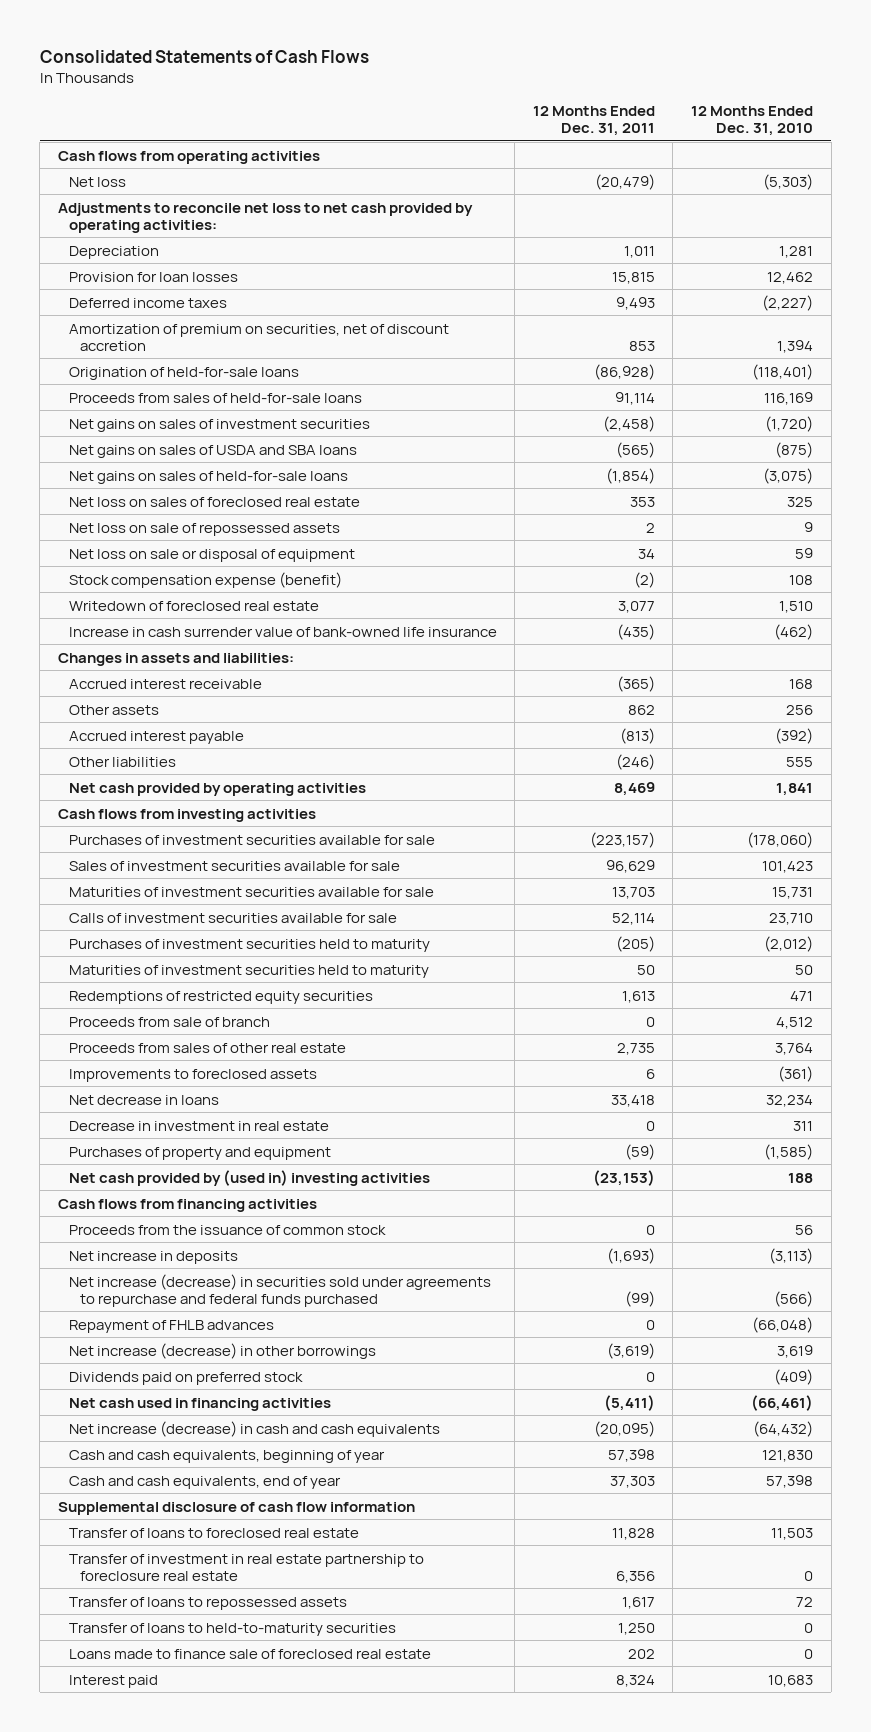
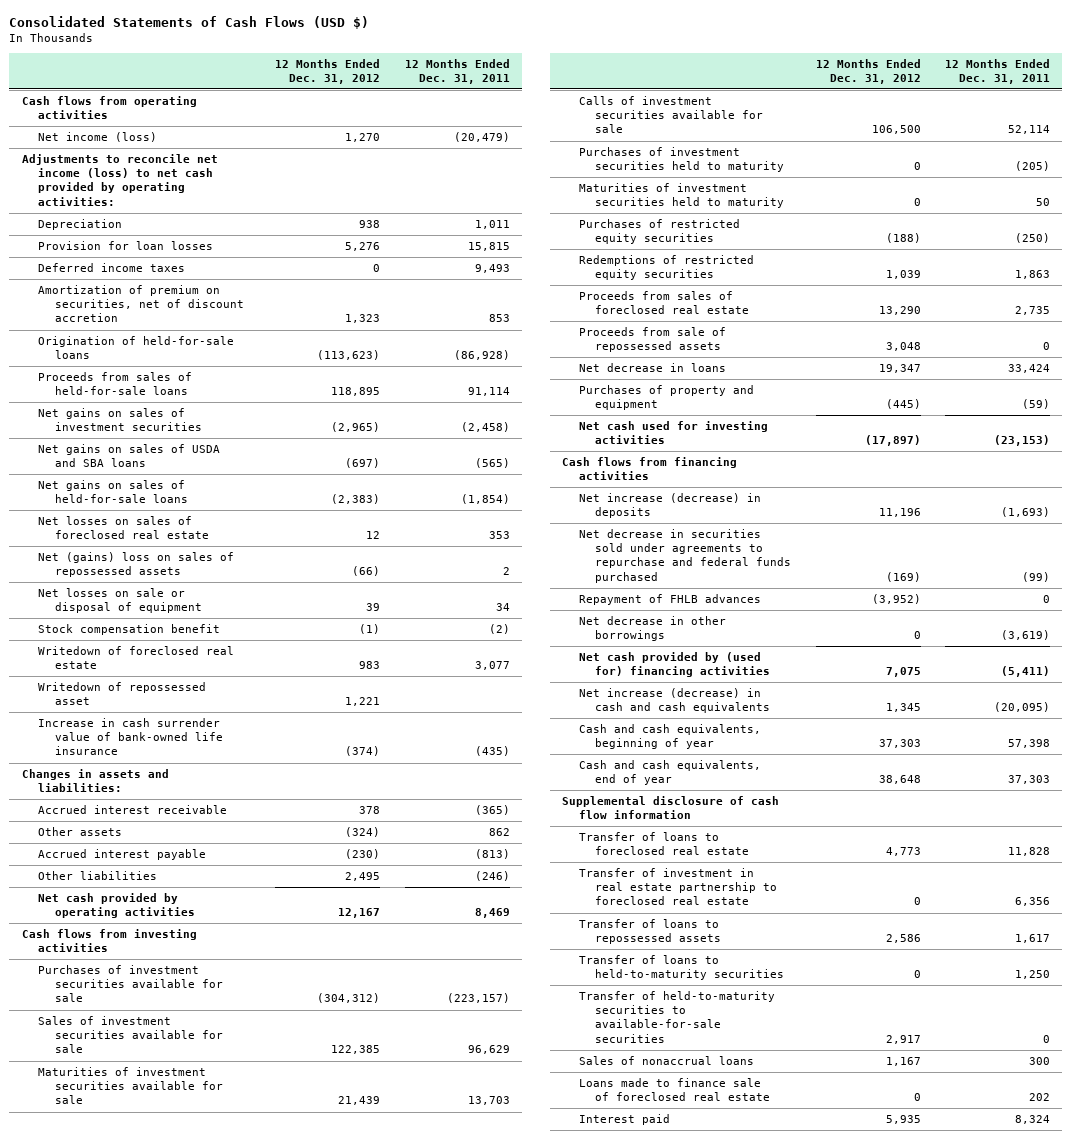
- Consolidated Statements of Cash Flows
+ Consolidated Statements of Cash Flows (USD $)
- | 12 Months Ended Dec. 31, 2011 | 12 Months Ended Dec. 31, 2010
+ | 12 Months Ended Dec. 31, 2012 | 12 Months Ended Dec. 31, 2011
- Net loss | (20,479) | (5,303)
- Adjustments to reconcile net loss to net cash provided by operating activities:
+ Net income (loss) | 1,270 | (20,479)
+ Adjustments to reconcile net income (loss) to net cash provided by operating activities:
- Net loss on sales of foreclosed real estate | 353 | 325
- Net loss on sale of repossessed assets | 2 | 9
- Net loss on sale or disposal of equipment | 34 | 59
- Stock compensation expense (benefit) | (2) | 108
+ Net losses on sales of foreclosed real estate | 12 | 353
+ Net (gains) loss on sales of repossessed assets | (66) | 2
+ Net losses on sale or disposal of equipment | 39 | 34
+ Stock compensation benefit | (1) | (2)
+ Writedown of repossessed asset | 1,221 |
- Redemptions of restricted equity securities | 1,613 | 471
- Proceeds from sale of branch | 0 | 4,512
- Proceeds from sales of other real estate | 2,735 | 3,764
- Improvements to foreclosed assets | 6 | (361)
- Net decrease in loans | 33,418 | 32,234
- Decrease in investment in real estate | 0 | 311
+ Purchases of restricted equity securities | (188) | (250)
+ Redemptions of restricted equity securities | 1,039 | 1,863
+ Proceeds from sales of foreclosed real estate | 13,290 | 2,735
+ Proceeds from sale of repossessed assets | 3,048 | 0
+ Net decrease in loans | 19,347 | 33,424
- Net cash provided by (used in) investing activities | (23,153) | 188
+ Net cash used for investing activities | (17,897) | (23,153)
- Proceeds from the issuance of common stock | 0 | 56
- Net increase in deposits | (1,693) | (3,113)
- Net increase (decrease) in securities sold under agreements to repurchase and federal funds purchased | (99) | (566)
+ Net increase (decrease) in deposits | 11,196 | (1,693)
+ Net decrease in securities sold under agreements to repurchase and federal funds purchased | (169) | (99)
- Net increase (decrease) in other borrowings | (3,619) | 3,619
- Dividends paid on preferred stock | 0 | (409)
- Net cash used in financing activities | (5,411) | (66,461)
+ Net decrease in other borrowings | 0 | (3,619)
+ Net cash provided by (used for) financing activities | 7,075 | (5,411)
- Transfer of investment in real estate partnership to foreclosure real estate | 6,356 | 0
+ Transfer of investment in real estate partnership to foreclosed real estate | 0 | 6,356
+ Transfer of held-to-maturity securities to available-for-sale securities | 2,917 | 0
+ Sales of nonaccrual loans | 1,167 | 300

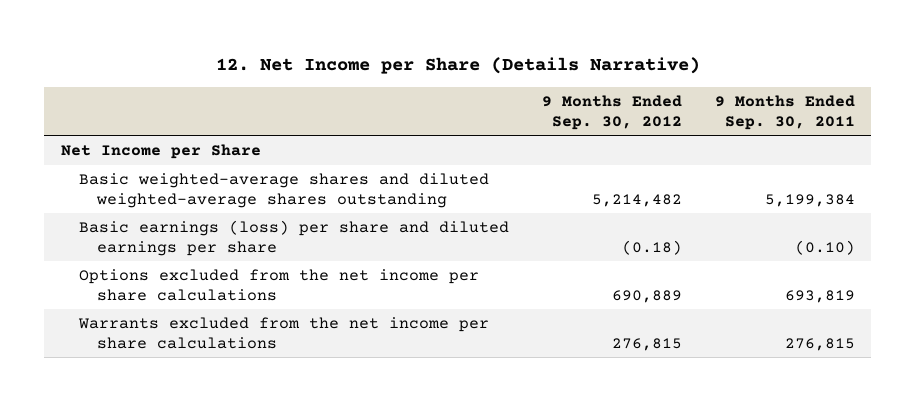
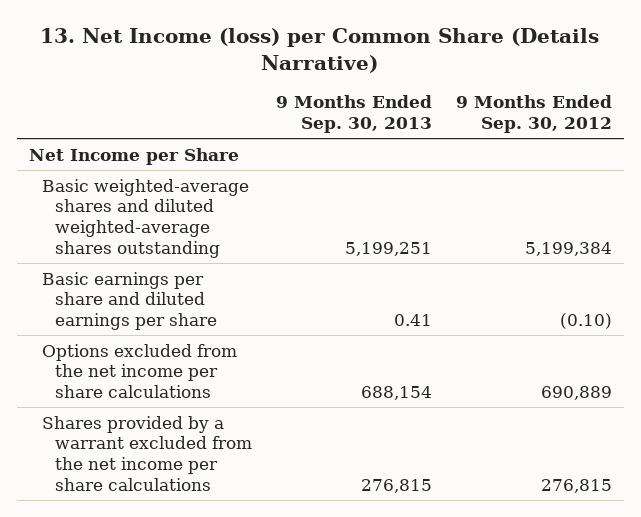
- 12. Net Income per Share (Details Narrative)
+ 13. Net Income (loss) per Common Share (Details Narrative)
- | 9 Months Ended Sep. 30, 2012 | 9 Months Ended Sep. 30, 2011
+ | 9 Months Ended Sep. 30, 2013 | 9 Months Ended Sep. 30, 2012
- Basic weighted-average shares and diluted weighted-average shares outstanding | 5,214,482 | 5,199,384
- Basic earnings (loss) per share and diluted earnings per share | (0.18) | (0.10)
+ Basic weighted-average shares and diluted weighted-average shares outstanding | 5,199,251 | 5,199,384
+ Basic earnings per share and diluted earnings per share | 0.41 | (0.10)
- Warrants excluded from the net income per share calculations | 276,815 | 276,815
+ Shares provided by a warrant excluded from the net income per share calculations | 276,815 | 276,815

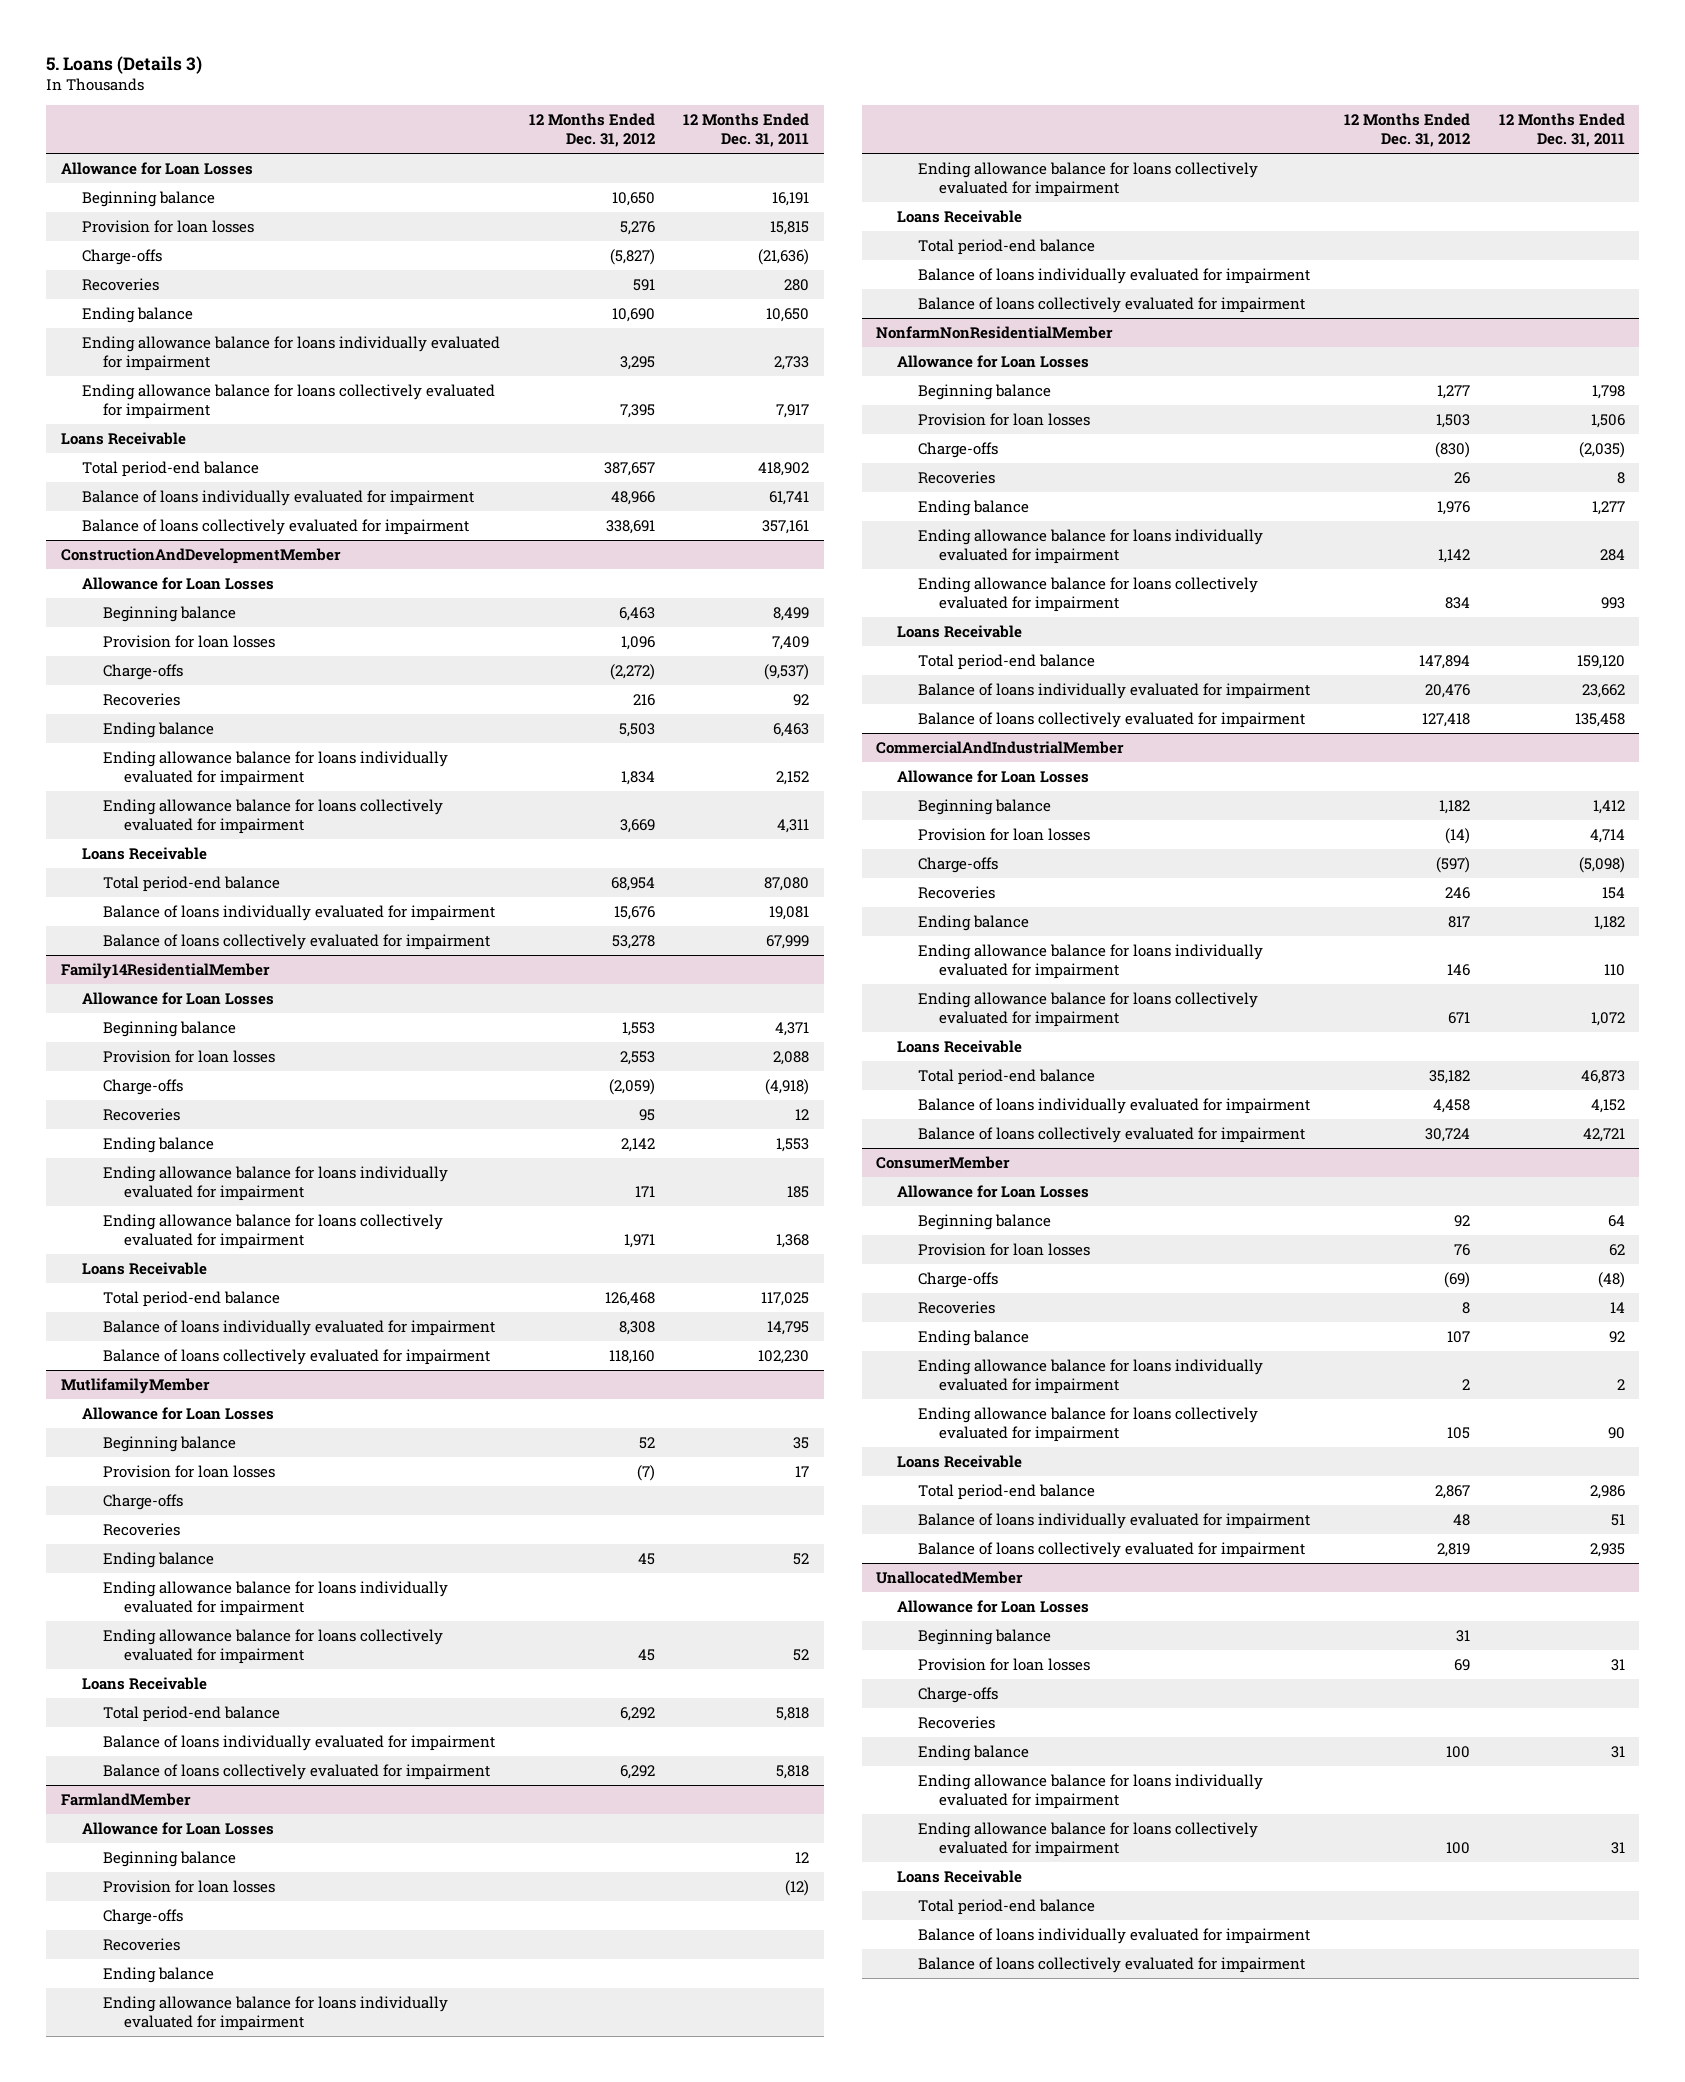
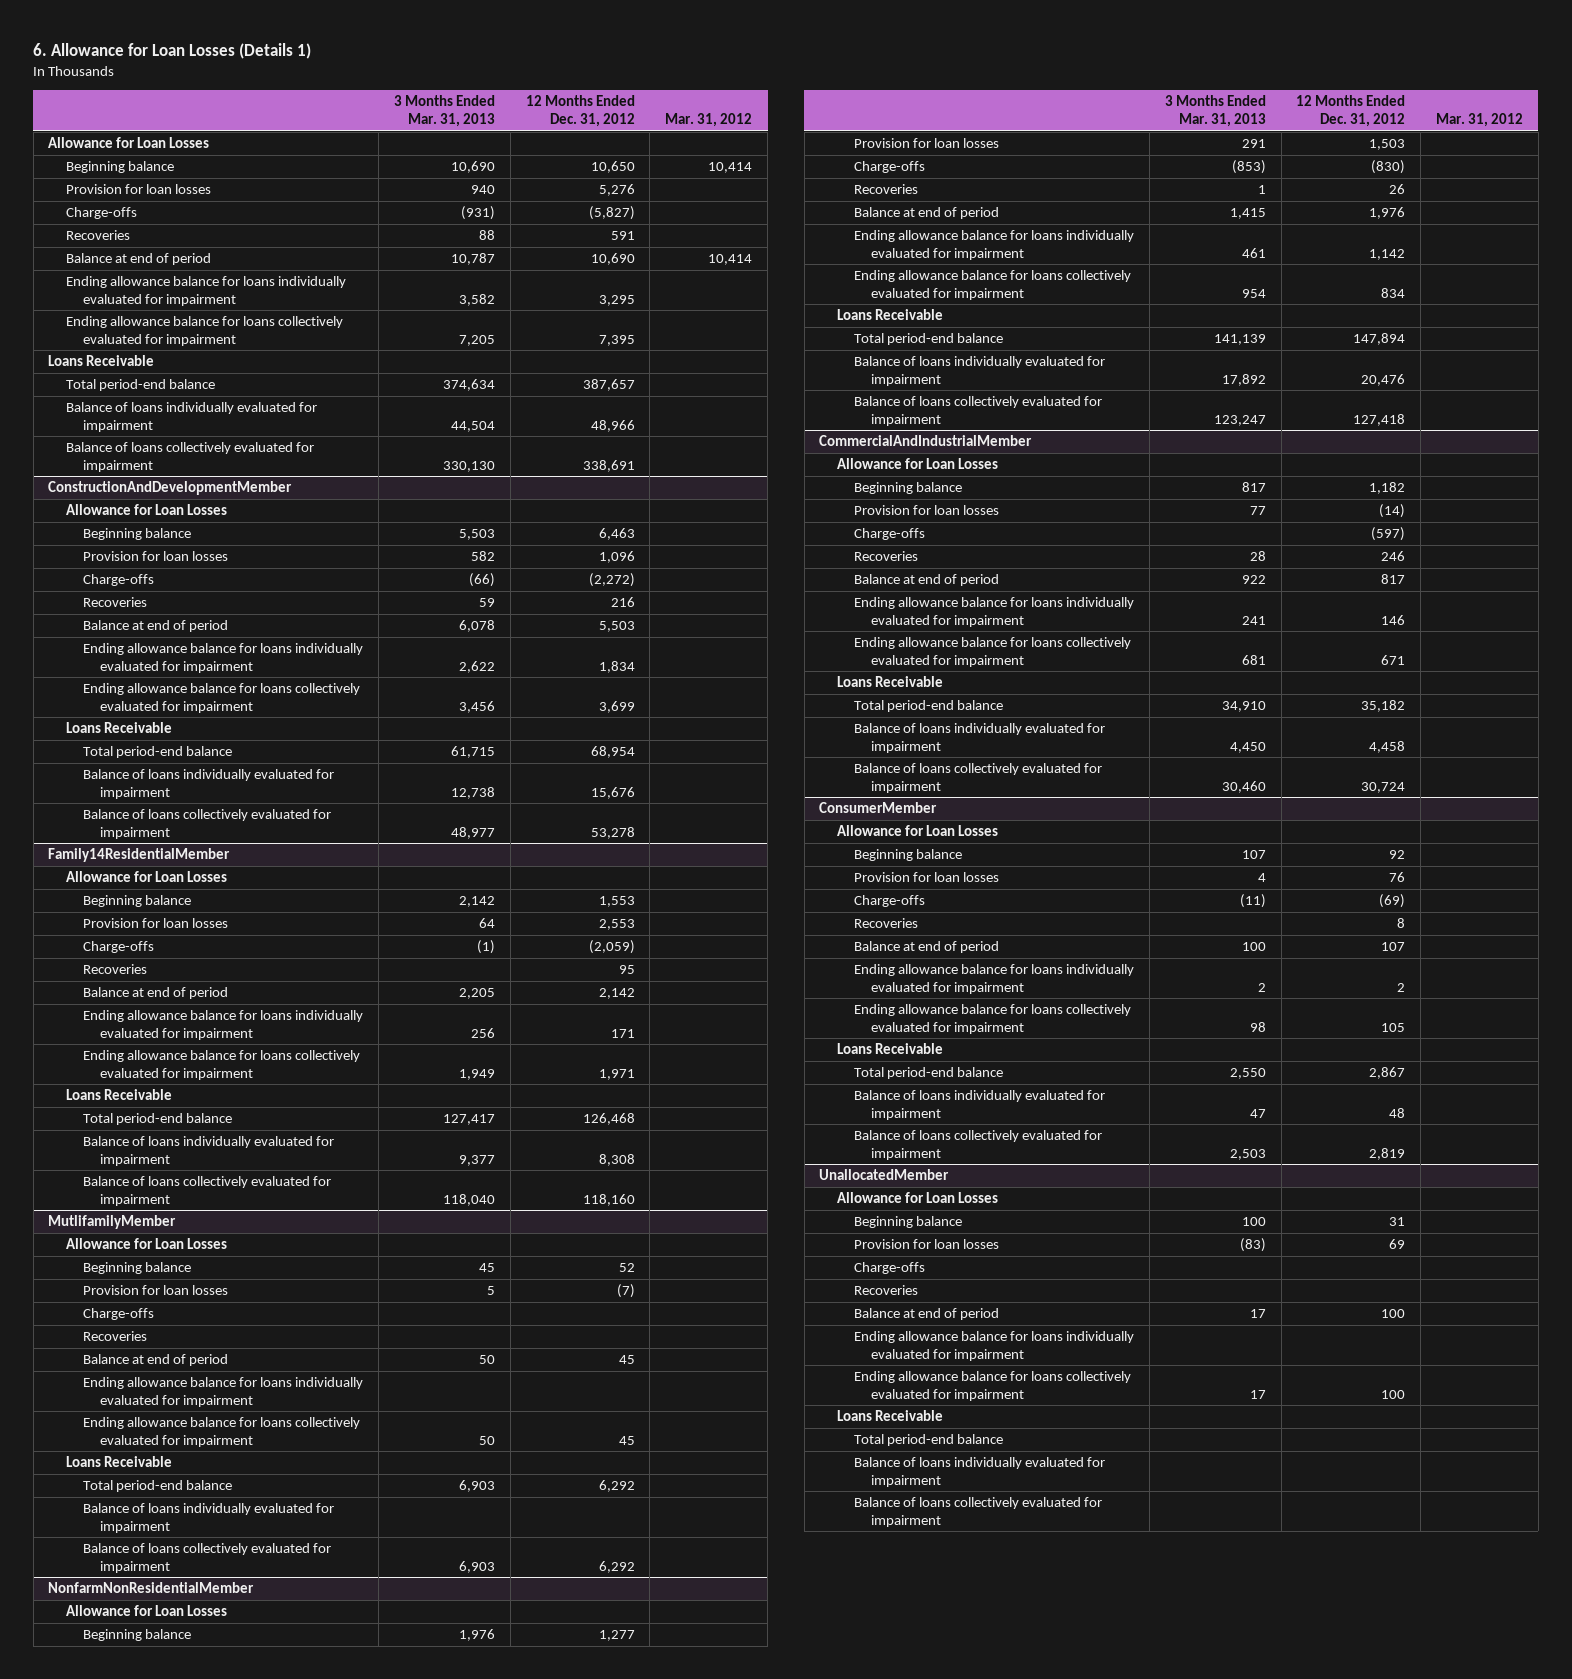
- 5. Loans (Details 3)
+ 6. Allowance for Loan Losses (Details 1)
- | 12 Months Ended Dec. 31, 2012 | 12 Months Ended Dec. 31, 2011
+ | 3 Months Ended Mar. 31, 2013 | 12 Months Ended Dec. 31, 2012 | Mar. 31, 2012
- Ending balance | 10,690 | 10,650
+ Balance at end of period | 10,787 | 10,690 | 10,414
@ ConstructionAndDevelopmentMember
- Ending balance | 5,503 | 6,463
+ Balance at end of period | 6,078 | 5,503 |
- Ending allowance balance for loans collectively evaluated for impairment | 3,669 | 4,311
+ Ending allowance balance for loans collectively evaluated for impairment | 3,456 | 3,699 |
@ Family14ResidentialMember
- Ending balance | 2,142 | 1,553
+ Balance at end of period | 2,205 | 2,142 |
@ MutlifamilyMember
- Ending balance | 45 | 52
+ Balance at end of period | 50 | 45 |
- FarmlandMember
- Allowance for Loan Losses
- Beginning balance | | 12
- Provision for loan losses | | (12)
- Charge-offs
- Recoveries
- Ending balance
- Ending allowance balance for loans individually evaluated for impairment
- Ending allowance balance for loans collectively evaluated for impairment
- Loans Receivable
- Total period-end balance
- Balance of loans individually evaluated for impairment
- Balance of loans collectively evaluated for impairment
@ NonfarmNonResidentialMember
- Ending balance | 1,976 | 1,277
+ Balance at end of period | 1,415 | 1,976 |
@ CommercialAndIndustrialMember
- Ending balance | 817 | 1,182
+ Balance at end of period | 922 | 817 |
@ ConsumerMember
- Ending balance | 107 | 92
+ Balance at end of period | 100 | 107 |
@ UnallocatedMember
- Ending balance | 100 | 31
+ Balance at end of period | 17 | 100 |

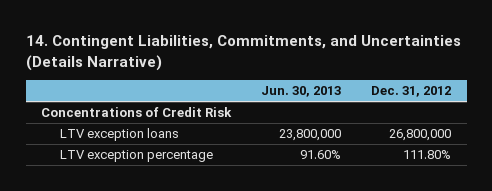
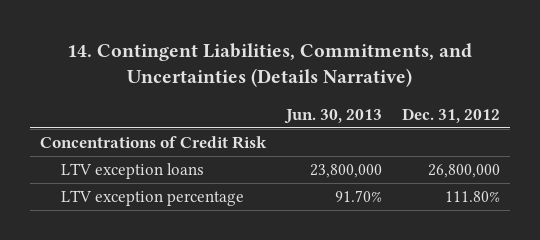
- LTV exception percentage | 91.60% | 111.80%
+ LTV exception percentage | 91.70% | 111.80%

